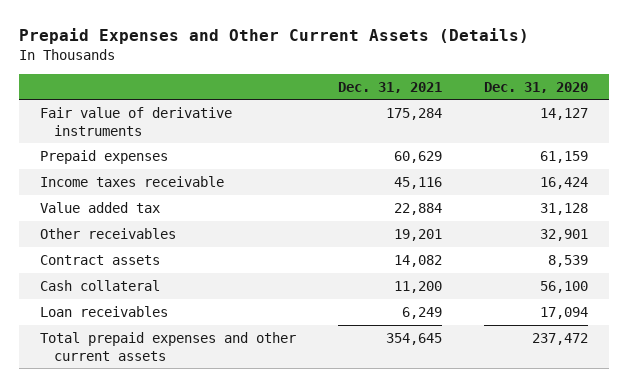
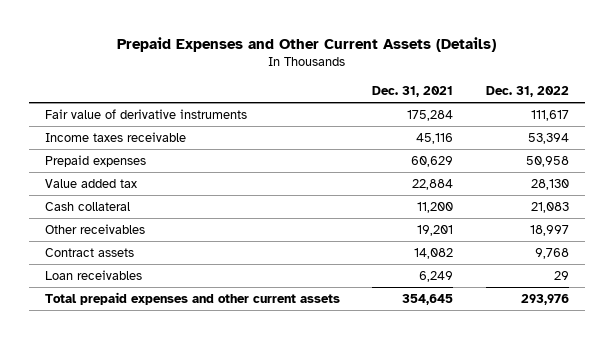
- | Dec. 31, 2021 | Dec. 31, 2020
+ | Dec. 31, 2021 | Dec. 31, 2022
moved down: Prepaid expenses | 60,629 | 50,958
moved up: Cash collateral | 11,200 | 21,083

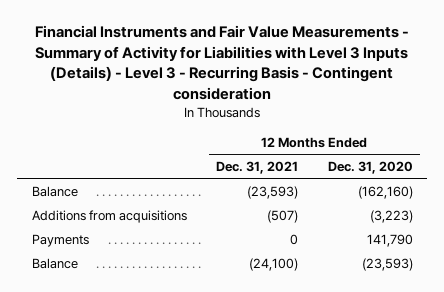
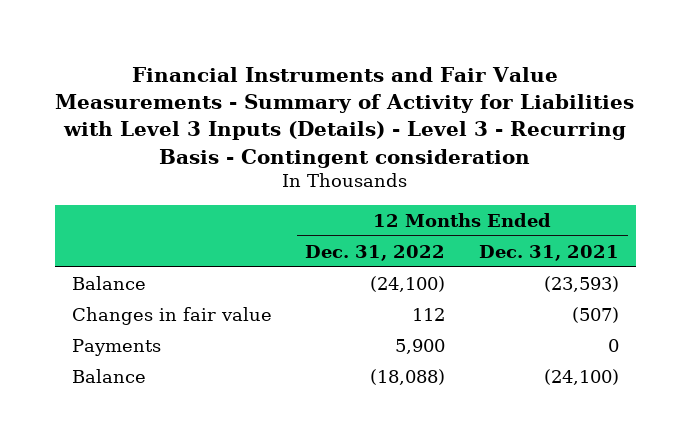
- | 12 Months Ended Dec. 31, 2021 | 12 Months Ended Dec. 31, 2020
+ | 12 Months Ended Dec. 31, 2022 | 12 Months Ended Dec. 31, 2021
- Additions from acquisitions | (507) | (3,223)
+ Changes in fair value | 112 | (507)

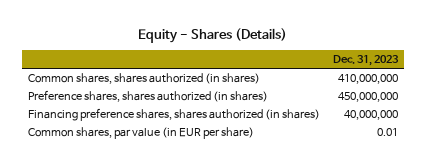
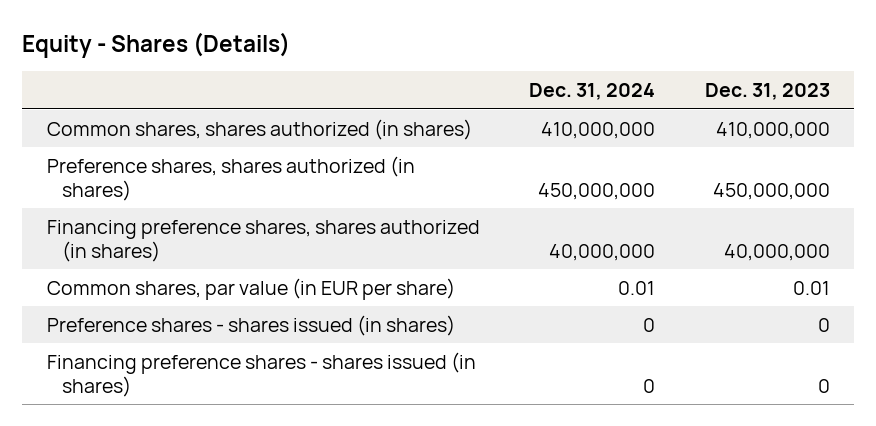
- | Dec. 31, 2023
+ | Dec. 31, 2024 | Dec. 31, 2023
+ Preference shares - shares issued (in shares) | 0 | 0
+ Financing preference shares - shares issued (in shares) | 0 | 0

